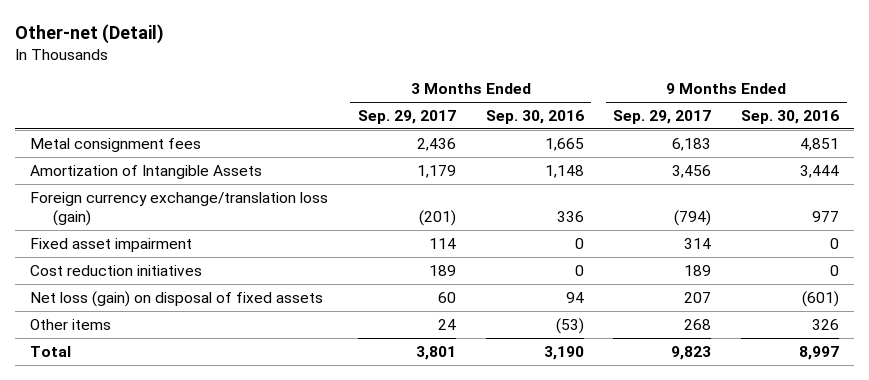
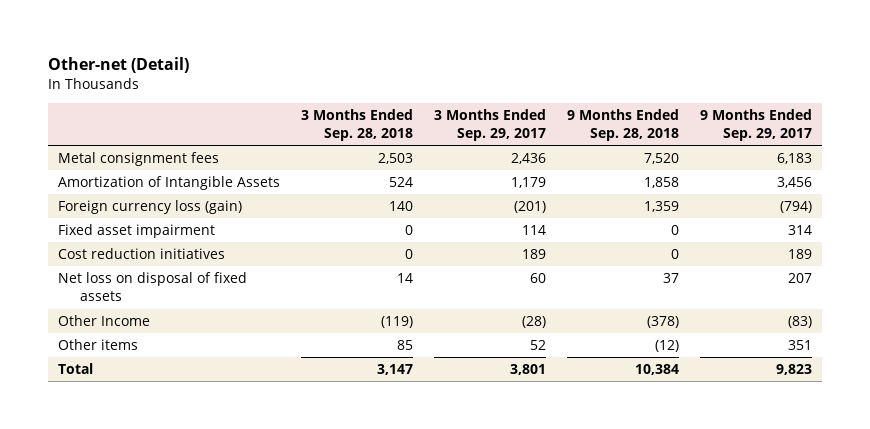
- | 3 Months Ended Sep. 29, 2017 | 3 Months Ended Sep. 30, 2016 | 9 Months Ended Sep. 29, 2017 | 9 Months Ended Sep. 30, 2016
+ | 3 Months Ended Sep. 28, 2018 | 3 Months Ended Sep. 29, 2017 | 9 Months Ended Sep. 28, 2018 | 9 Months Ended Sep. 29, 2017
- Foreign currency exchange/translation loss (gain) | (201) | 336 | (794) | 977
+ Foreign currency loss (gain) | 140 | (201) | 1,359 | (794)
- Net loss (gain) on disposal of fixed assets | 60 | 94 | 207 | (601)
- Other items | 24 | (53) | 268 | 326
+ Net loss on disposal of fixed assets | 14 | 60 | 37 | 207
+ Other Income | (119) | (28) | (378) | (83)
+ Other items | 85 | 52 | (12) | 351

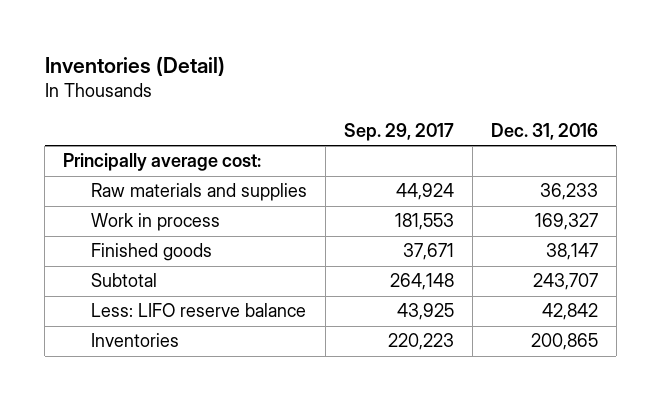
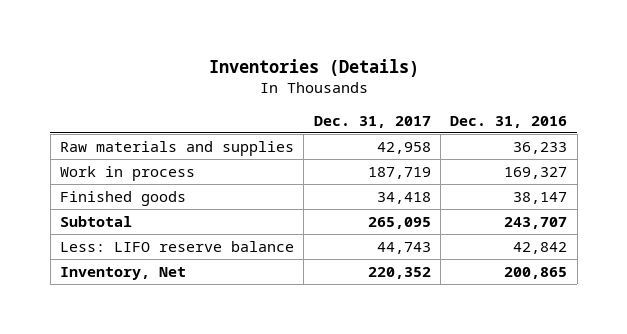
- Inventories (Detail)
+ Inventories (Details)
- | Sep. 29, 2017 | Dec. 31, 2016
+ | Dec. 31, 2017 | Dec. 31, 2016
- Principally average cost:
- Inventories | 220,223 | 200,865
+ Inventory, Net | 220,352 | 200,865

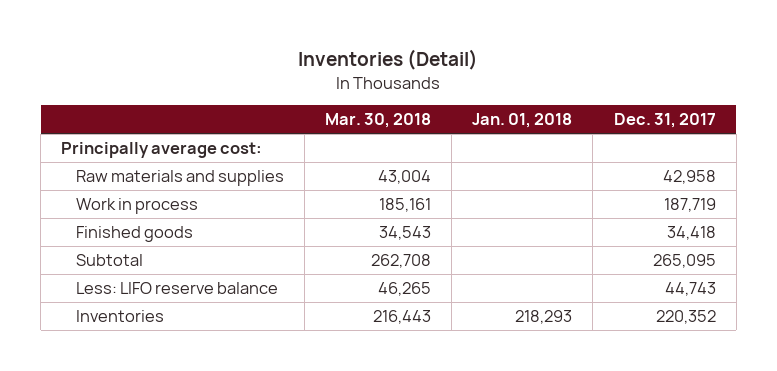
- Inventories (Details)
+ Inventories (Detail)
- | Dec. 31, 2017 | Dec. 31, 2016
+ | Mar. 30, 2018 | Jan. 01, 2018 | Dec. 31, 2017
+ Principally average cost:
- Inventory, Net | 220,352 | 200,865
+ Inventories | 216,443 | 218,293 | 220,352

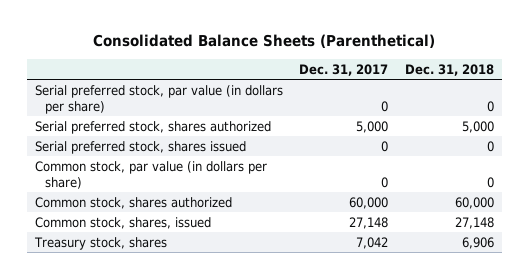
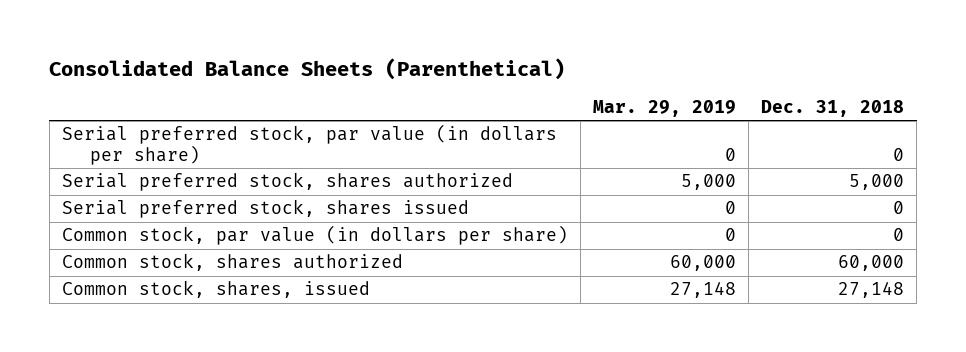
- | Dec. 31, 2017 | Dec. 31, 2018
+ | Mar. 29, 2019 | Dec. 31, 2018
- Treasury stock, shares | 7,042 | 6,906

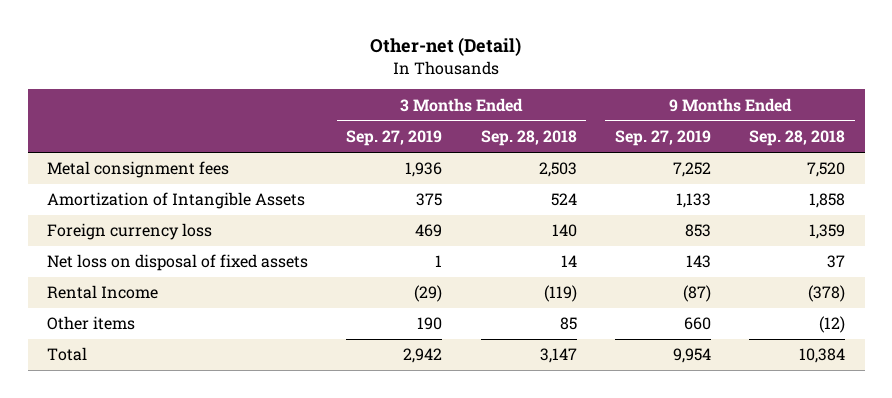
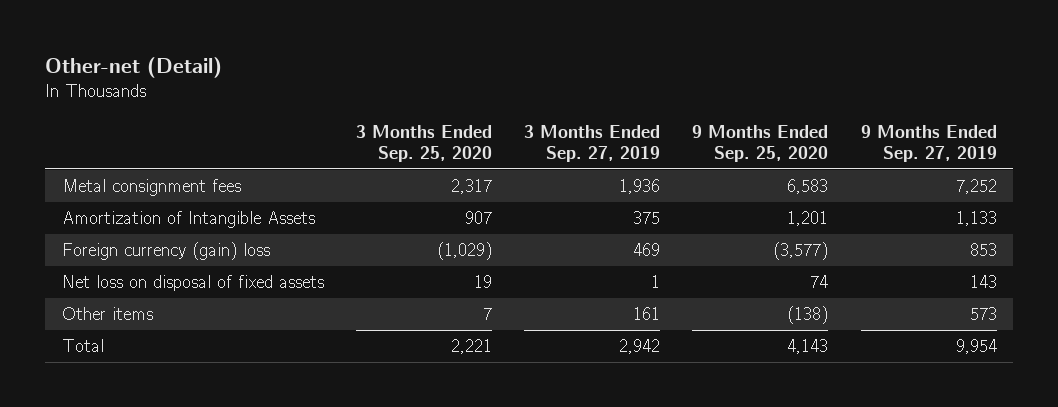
- | 3 Months Ended Sep. 27, 2019 | 3 Months Ended Sep. 28, 2018 | 9 Months Ended Sep. 27, 2019 | 9 Months Ended Sep. 28, 2018
+ | 3 Months Ended Sep. 25, 2020 | 3 Months Ended Sep. 27, 2019 | 9 Months Ended Sep. 25, 2020 | 9 Months Ended Sep. 27, 2019
- Foreign currency loss | 469 | 140 | 853 | 1,359
+ Foreign currency (gain) loss | (1,029) | 469 | (3,577) | 853
- Rental Income | (29) | (119) | (87) | (378)
- Other items | 190 | 85 | 660 | (12)
+ Other items | 7 | 161 | (138) | 573

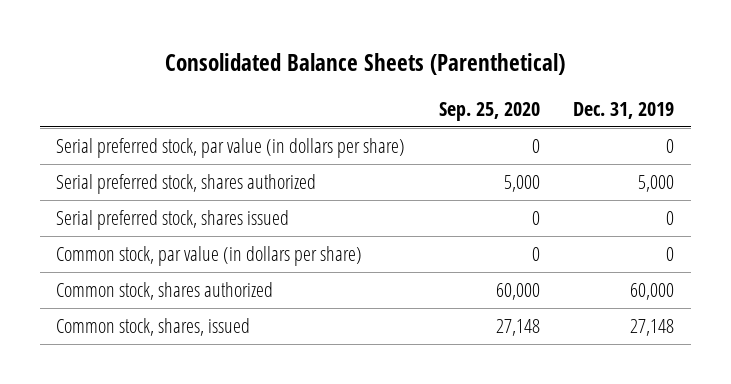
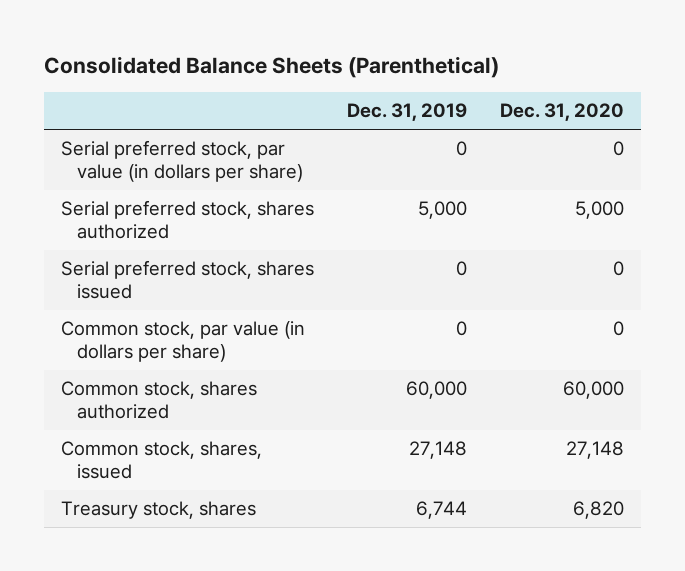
- | Sep. 25, 2020 | Dec. 31, 2019
+ | Dec. 31, 2019 | Dec. 31, 2020
+ Treasury stock, shares | 6,744 | 6,820

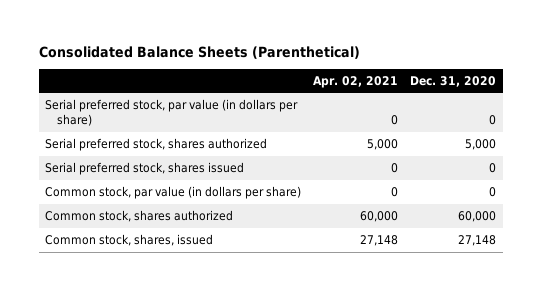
- | Dec. 31, 2019 | Dec. 31, 2020
+ | Apr. 02, 2021 | Dec. 31, 2020
- Treasury stock, shares | 6,744 | 6,820

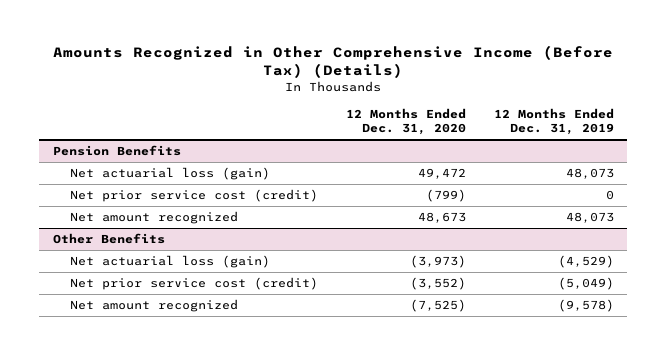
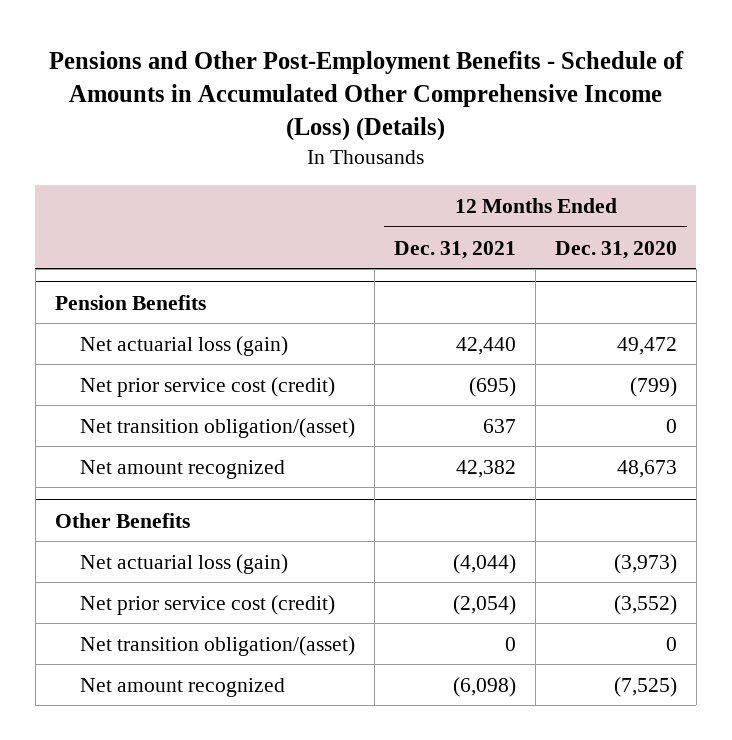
- Amounts Recognized in Other Comprehensive Income (Before Tax) (Details)
+ Pensions and Other Post-Employment Benefits - Schedule of Amounts in Accumulated Other Comprehensive Income (Loss) (Details)
- | 12 Months Ended Dec. 31, 2020 | 12 Months Ended Dec. 31, 2019
+ | 12 Months Ended Dec. 31, 2021 | 12 Months Ended Dec. 31, 2020
@ Pension Benefits
+ Net transition obligation/(asset) | 637 | 0
@ Other Benefits
+ Net transition obligation/(asset) | 0 | 0

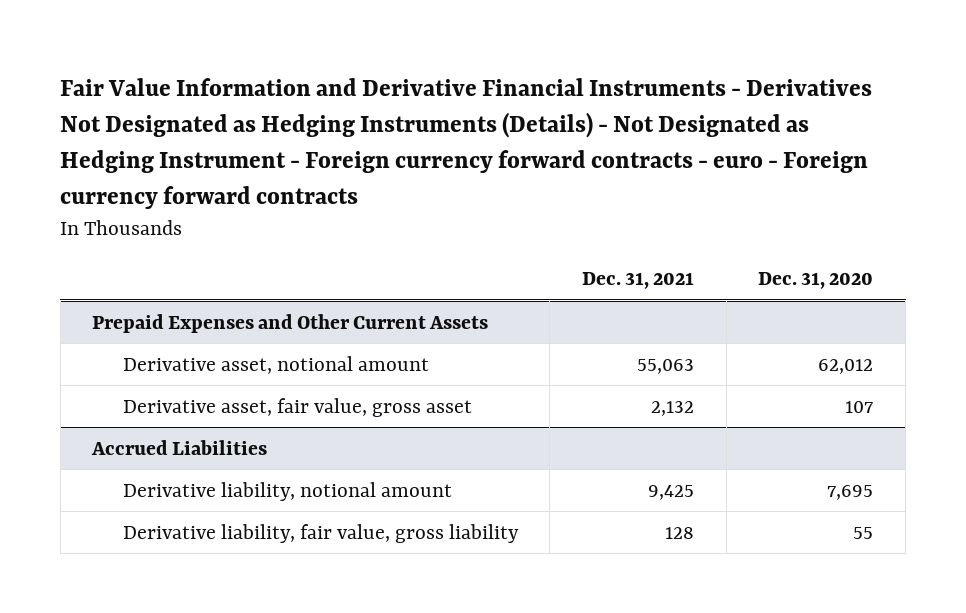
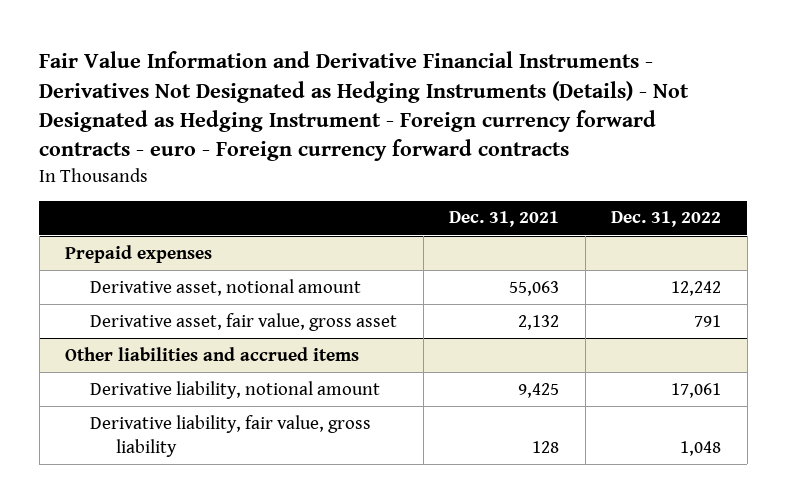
- | Dec. 31, 2021 | Dec. 31, 2020
+ | Dec. 31, 2021 | Dec. 31, 2022
- Prepaid Expenses and Other Current Assets
+ Prepaid expenses
- Accrued Liabilities
+ Other liabilities and accrued items

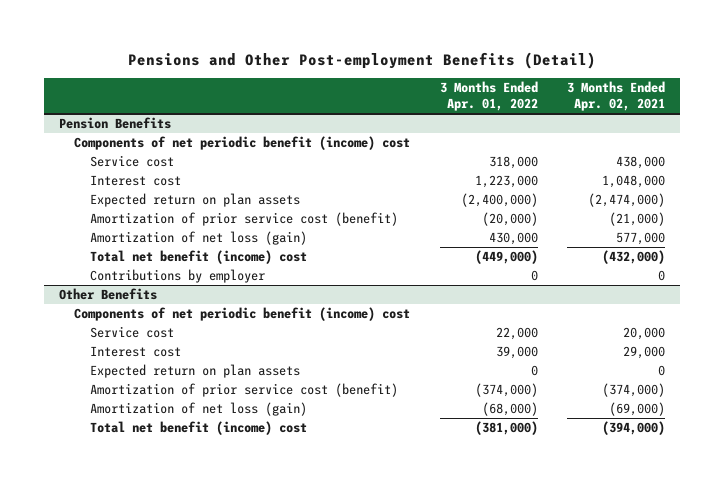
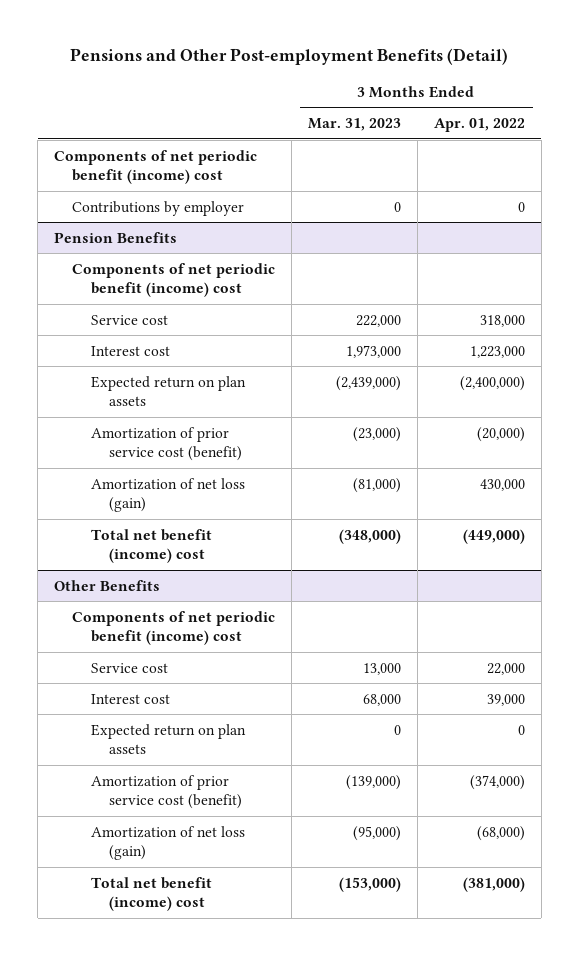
- | 3 Months Ended Apr. 01, 2022 | 3 Months Ended Apr. 02, 2021
+ | 3 Months Ended Mar. 31, 2023 | 3 Months Ended Apr. 01, 2022
+ Components of net periodic benefit (income) cost
+ Contributions by employer | 0 | 0
@ Pension Benefits
- Contributions by employer | 0 | 0

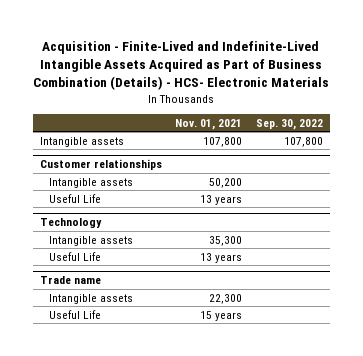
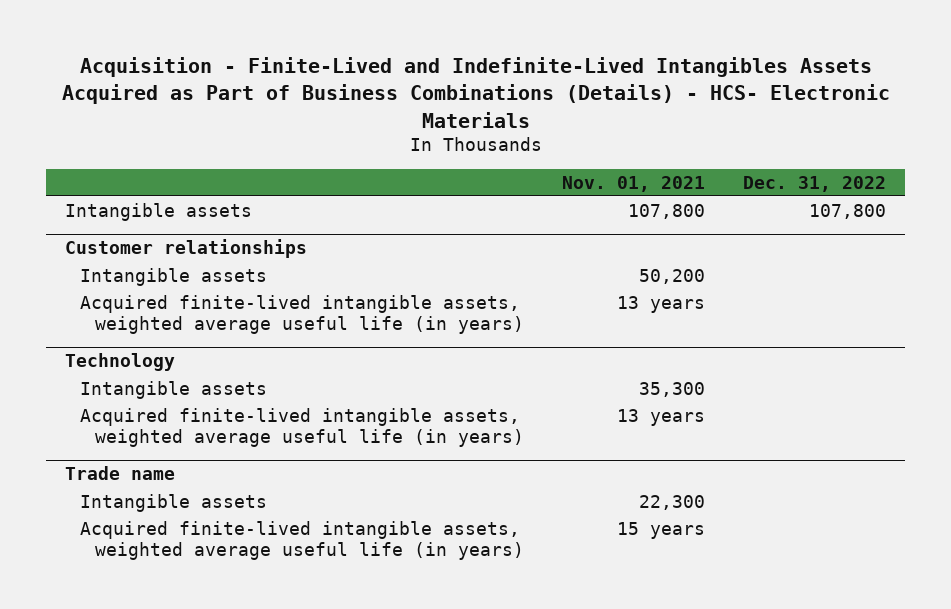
- Acquisition - Finite-Lived and Indefinite-Lived Intangible Assets Acquired as Part of Business Combination (Details) - HCS- Electronic Materials
+ Acquisition - Finite-Lived and Indefinite-Lived Intangibles Assets Acquired as Part of Business Combinations (Details) - HCS- Electronic Materials
- | Nov. 01, 2021 | Sep. 30, 2022
+ | Nov. 01, 2021 | Dec. 31, 2022
@ Customer relationships
- Useful Life | 13 years |
+ Acquired finite-lived intangible assets, weighted average useful life (in years) | 13 years |
@ Technology
- Useful Life | 13 years |
+ Acquired finite-lived intangible assets, weighted average useful life (in years) | 13 years |
@ Trade name
- Useful Life | 15 years |
+ Acquired finite-lived intangible assets, weighted average useful life (in years) | 15 years |

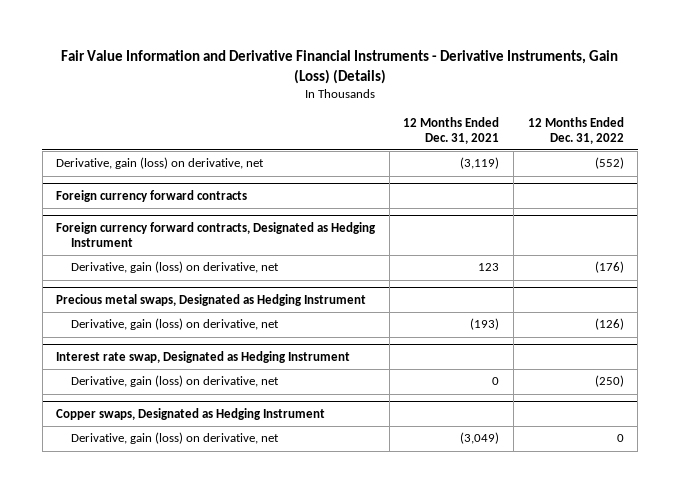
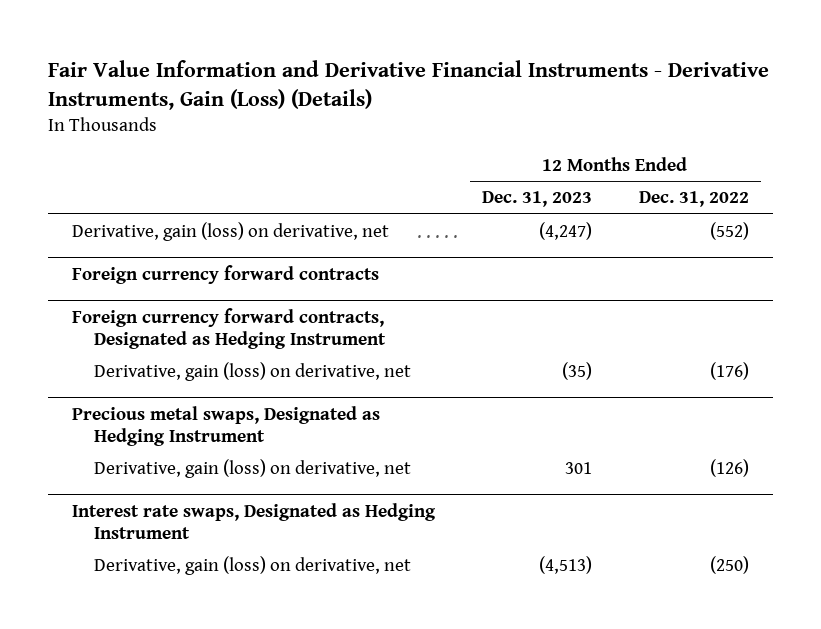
- | 12 Months Ended Dec. 31, 2021 | 12 Months Ended Dec. 31, 2022
+ | 12 Months Ended Dec. 31, 2023 | 12 Months Ended Dec. 31, 2022
- Interest rate swap, Designated as Hedging Instrument
+ Interest rate swaps, Designated as Hedging Instrument
- Copper swaps, Designated as Hedging Instrument
- Derivative, gain (loss) on derivative, net | (3,049) | 0

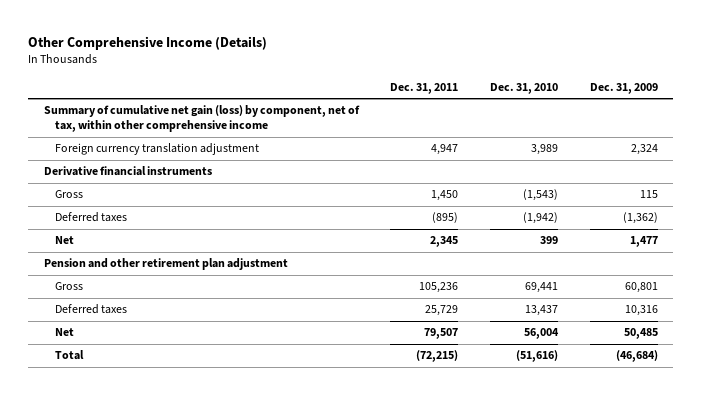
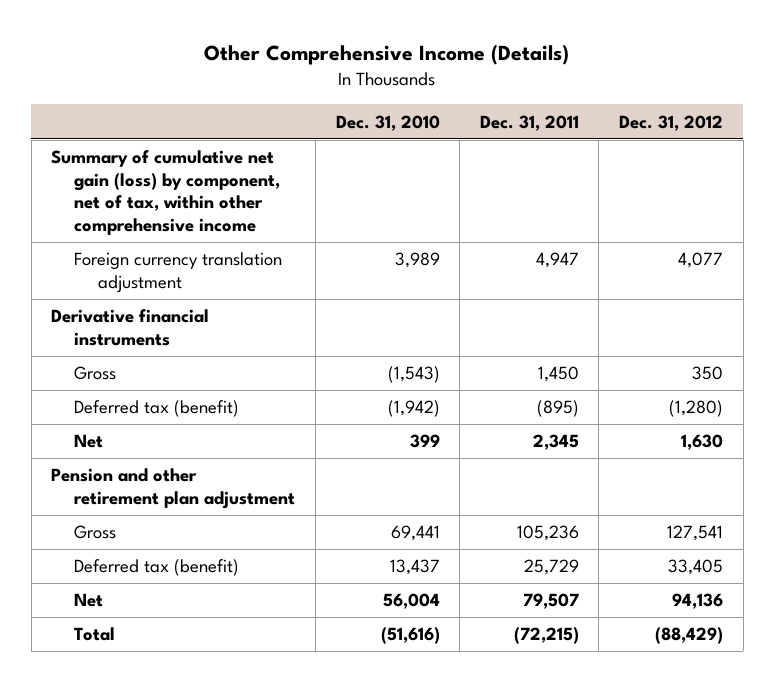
- | Dec. 31, 2011 | Dec. 31, 2010 | Dec. 31, 2009
+ | Dec. 31, 2010 | Dec. 31, 2011 | Dec. 31, 2012
- Deferred taxes | (895) | (1,942) | (1,362)
+ Deferred tax (benefit) | (1,942) | (895) | (1,280)
- Deferred taxes | 25,729 | 13,437 | 10,316
+ Deferred tax (benefit) | 13,437 | 25,729 | 33,405

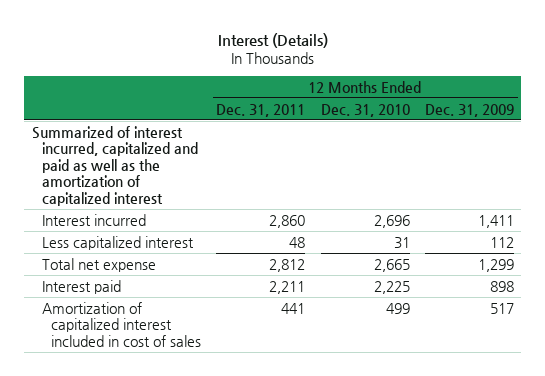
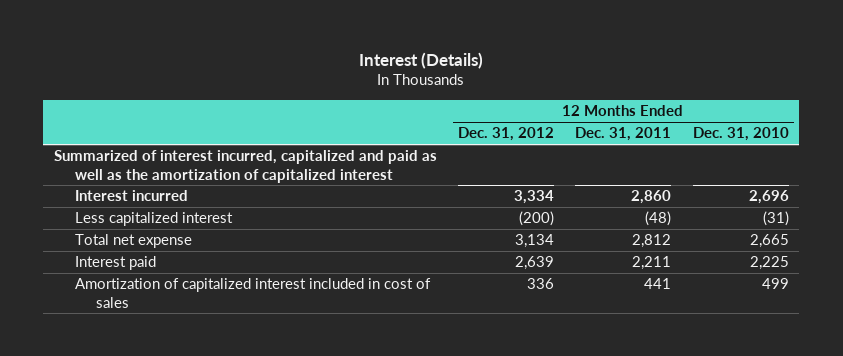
- | 12 Months Ended Dec. 31, 2011 | 12 Months Ended Dec. 31, 2010 | 12 Months Ended Dec. 31, 2009
+ | 12 Months Ended Dec. 31, 2012 | 12 Months Ended Dec. 31, 2011 | 12 Months Ended Dec. 31, 2010
- Less capitalized interest | 48 | 31 | 112
+ Less capitalized interest | (200) | (48) | (31)

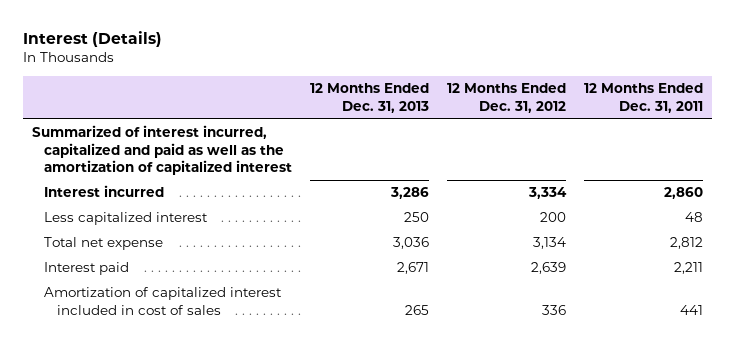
- | 12 Months Ended Dec. 31, 2012 | 12 Months Ended Dec. 31, 2011 | 12 Months Ended Dec. 31, 2010
+ | 12 Months Ended Dec. 31, 2013 | 12 Months Ended Dec. 31, 2012 | 12 Months Ended Dec. 31, 2011
- Less capitalized interest | (200) | (48) | (31)
+ Less capitalized interest | 250 | 200 | 48

